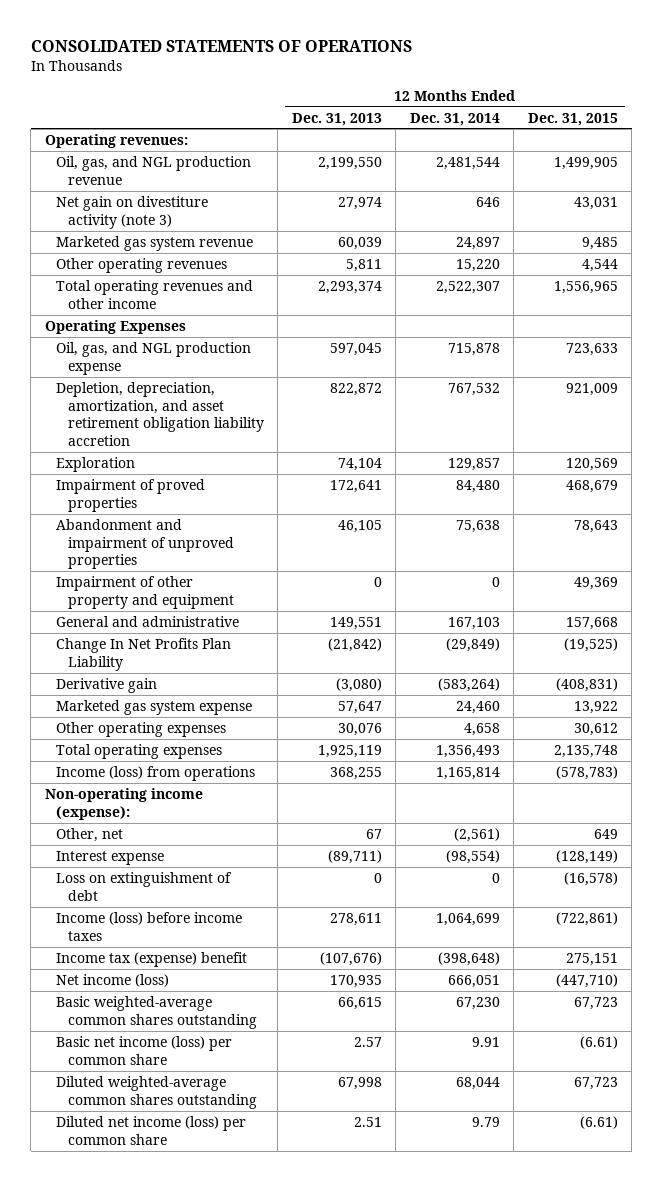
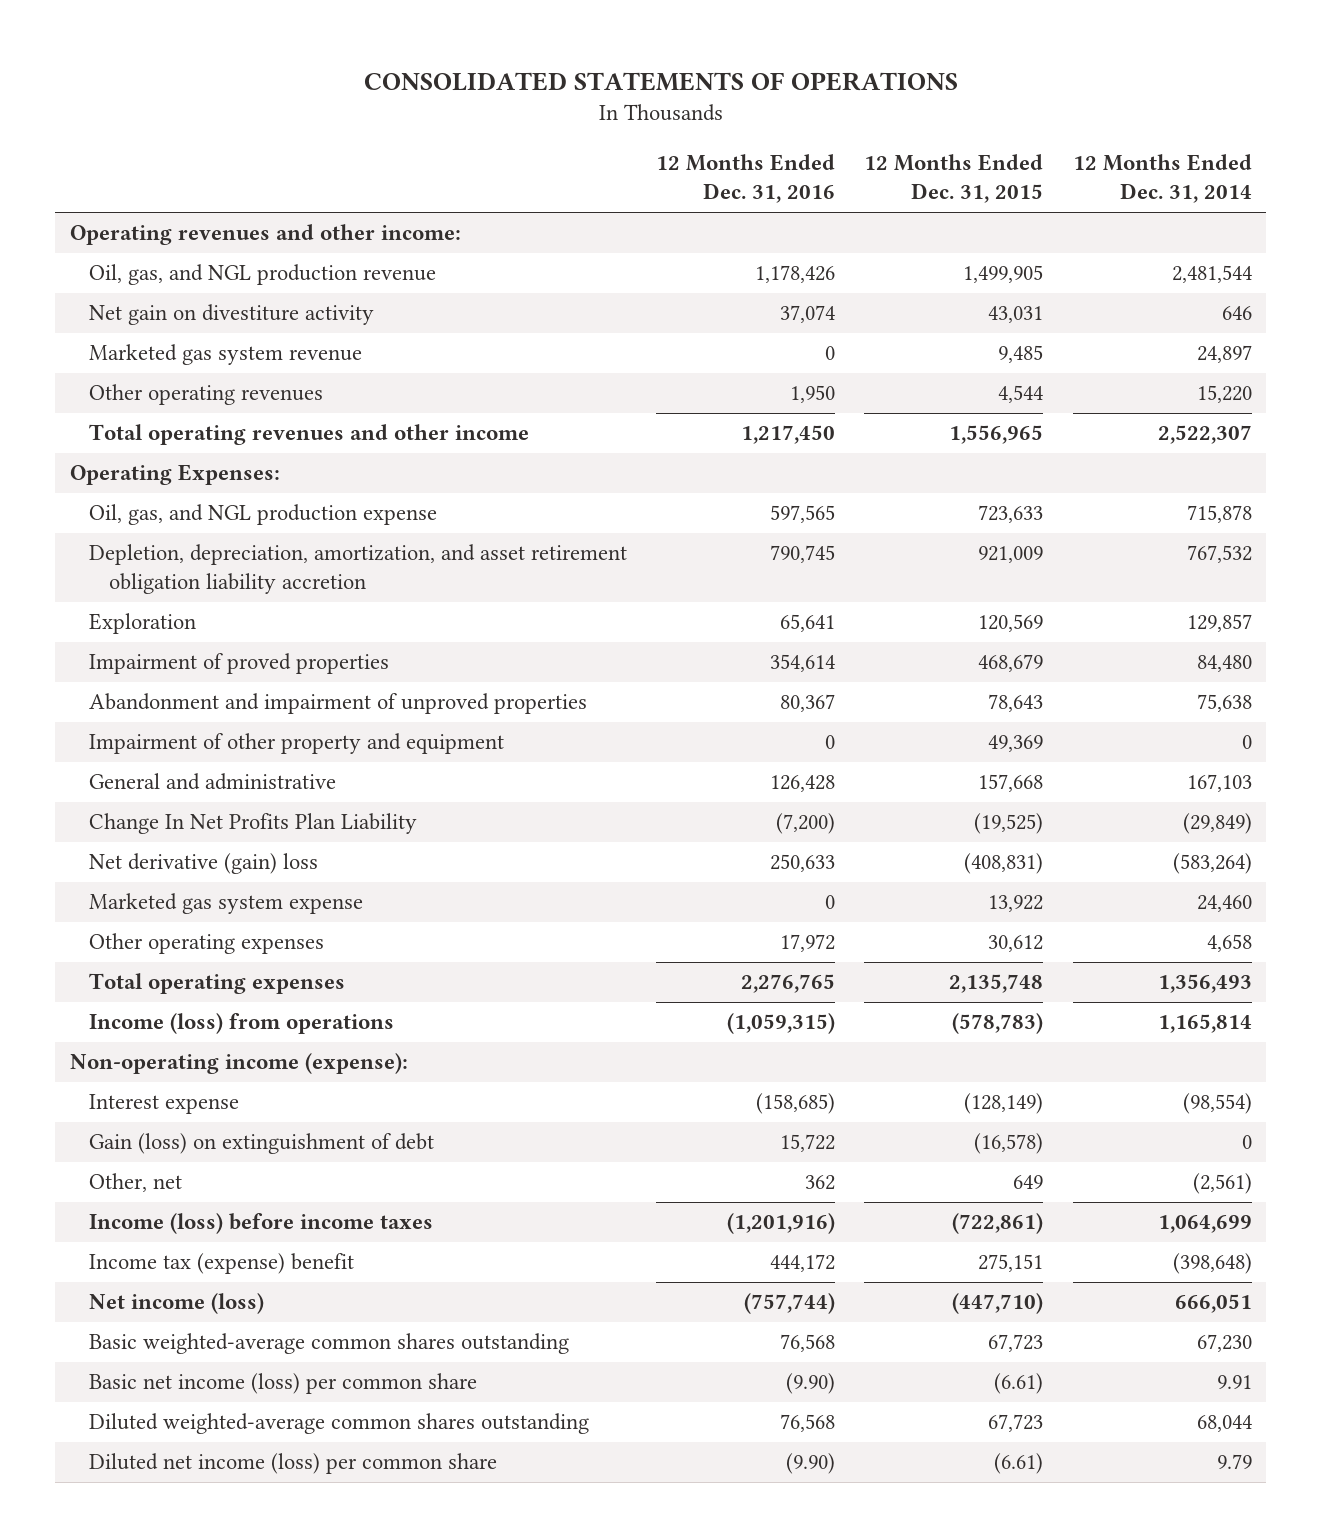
- | 12 Months Ended Dec. 31, 2013 | 12 Months Ended Dec. 31, 2014 | 12 Months Ended Dec. 31, 2015
+ | 12 Months Ended Dec. 31, 2016 | 12 Months Ended Dec. 31, 2015 | 12 Months Ended Dec. 31, 2014
- Operating revenues:
+ Operating revenues and other income:
- Net gain on divestiture activity (note 3) | 27,974 | 646 | 43,031
+ Net gain on divestiture activity | 37,074 | 43,031 | 646
- Operating Expenses
+ Operating Expenses:
- Derivative gain | (3,080) | (583,264) | (408,831)
+ Net derivative (gain) loss | 250,633 | (408,831) | (583,264)
- Loss on extinguishment of debt | 0 | 0 | (16,578)
+ Gain (loss) on extinguishment of debt | 15,722 | (16,578) | 0
moved down: Other, net | 362 | 649 | (2,561)

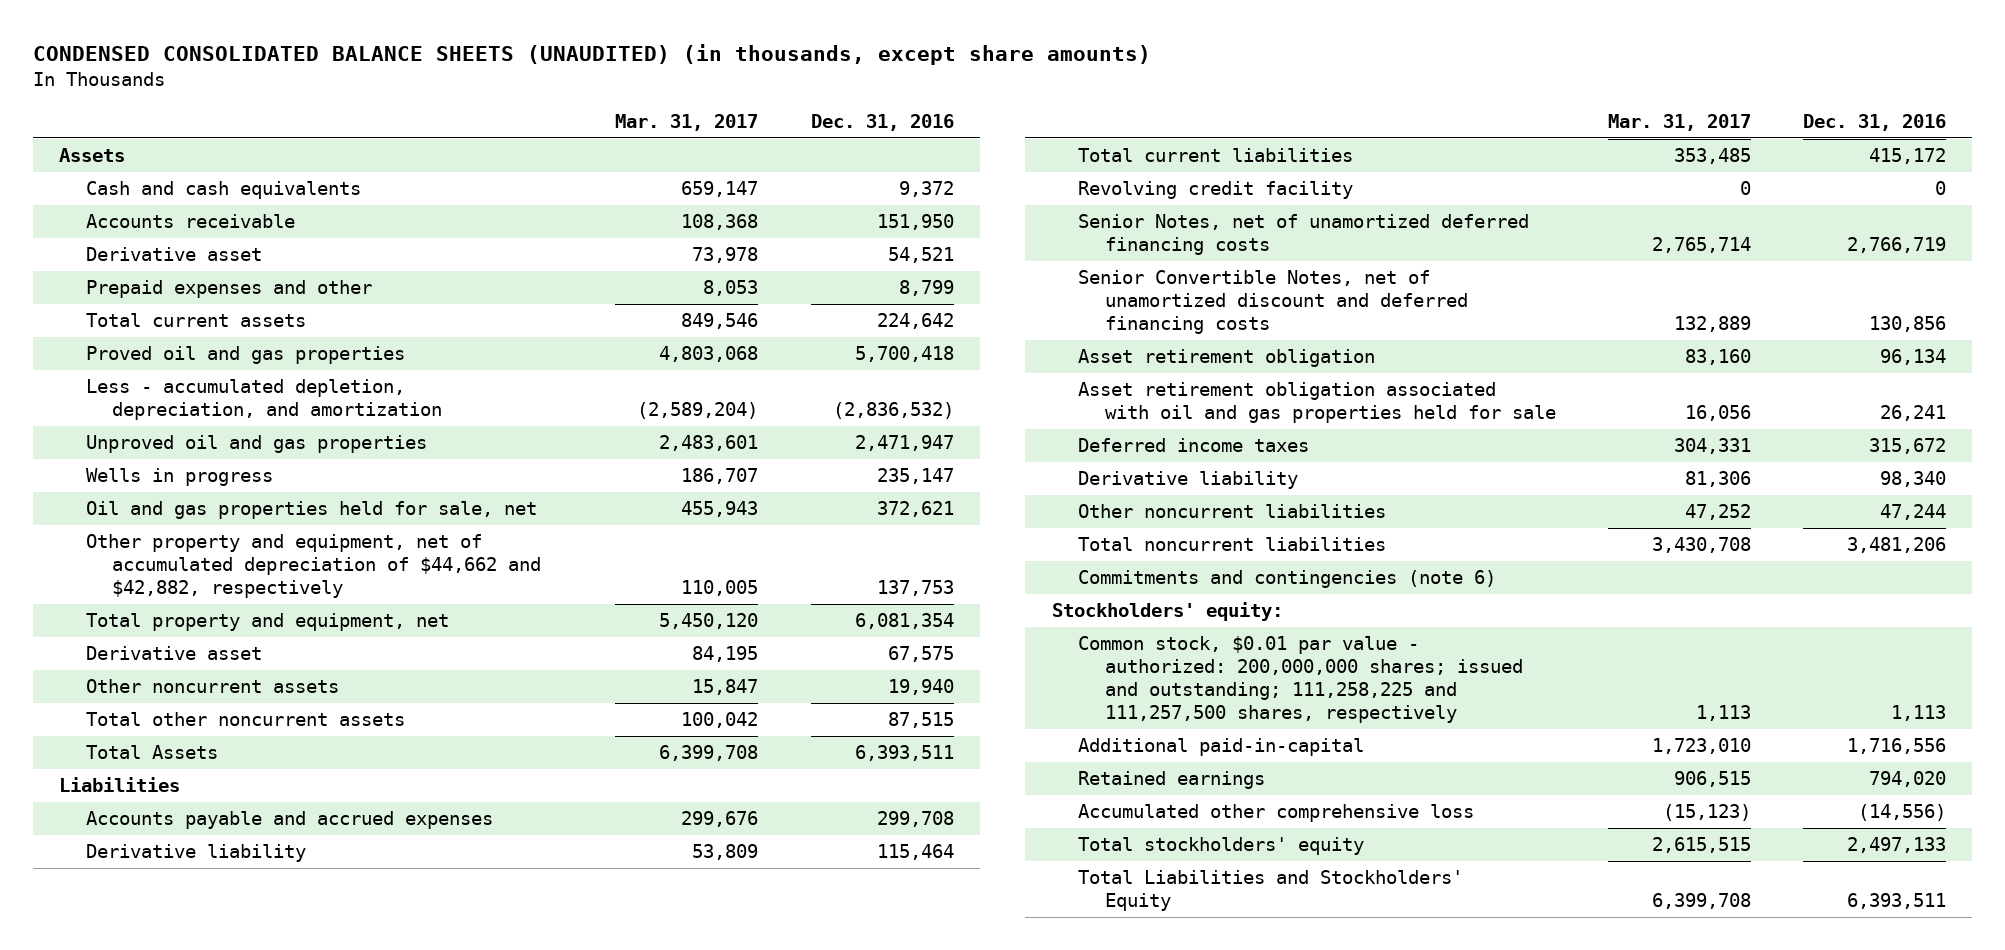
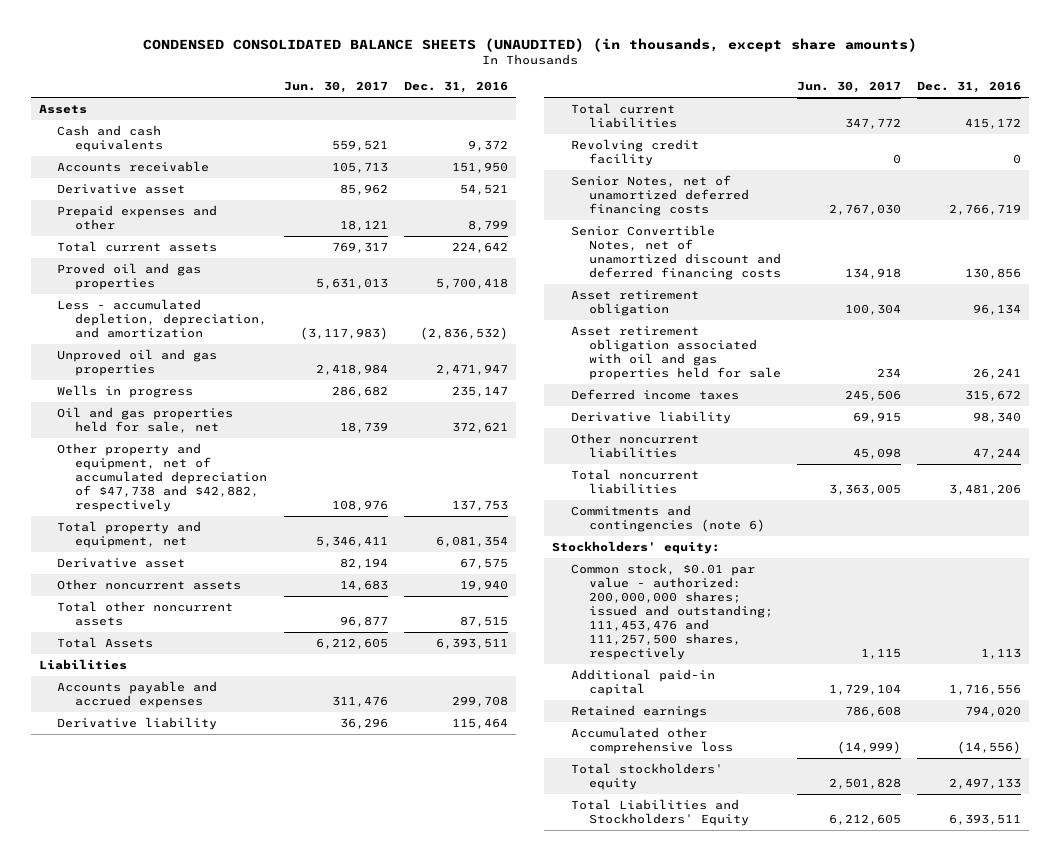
- | Mar. 31, 2017 | Dec. 31, 2016
+ | Jun. 30, 2017 | Dec. 31, 2016
- Other property and equipment, net of accumulated depreciation of $44,662 and $42,882, respectively | 110,005 | 137,753
+ Other property and equipment, net of accumulated depreciation of $47,738 and $42,882, respectively | 108,976 | 137,753
- Common stock, $0.01 par value - authorized: 200,000,000 shares; issued and outstanding; 111,258,225 and 111,257,500 shares, respectively | 1,113 | 1,113
- Additional paid-in-capital | 1,723,010 | 1,716,556
+ Common stock, $0.01 par value - authorized: 200,000,000 shares; issued and outstanding; 111,453,476 and 111,257,500 shares, respectively | 1,115 | 1,113
+ Additional paid-in capital | 1,729,104 | 1,716,556

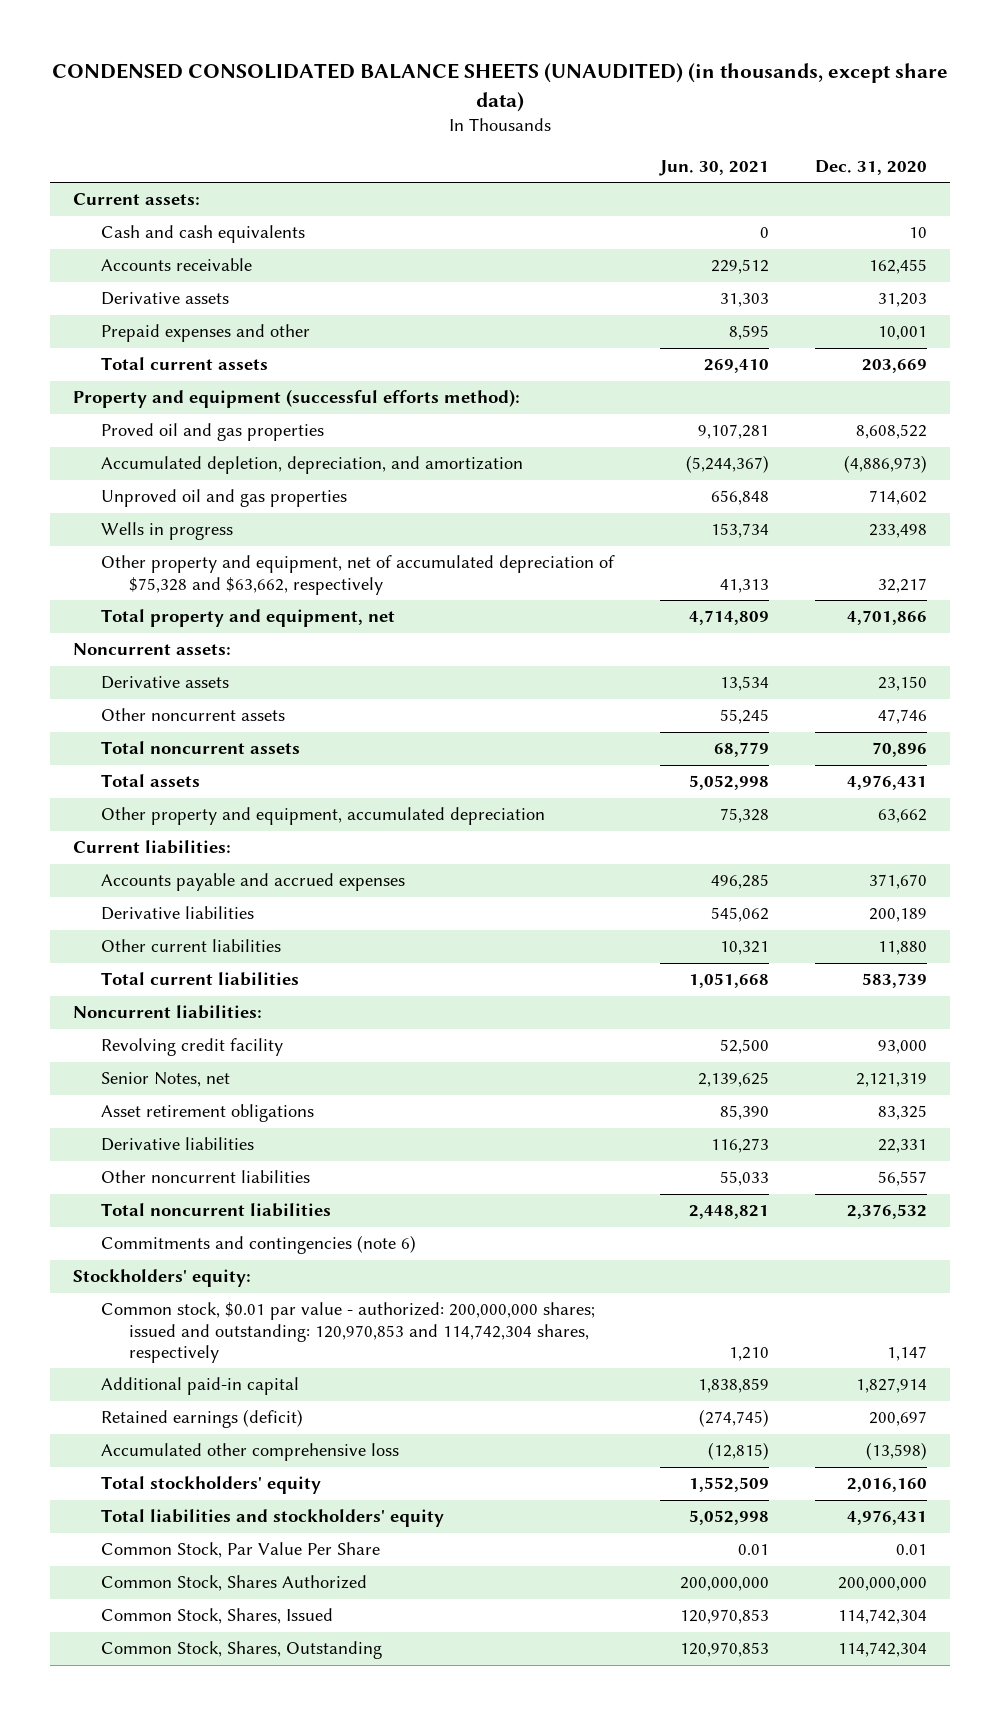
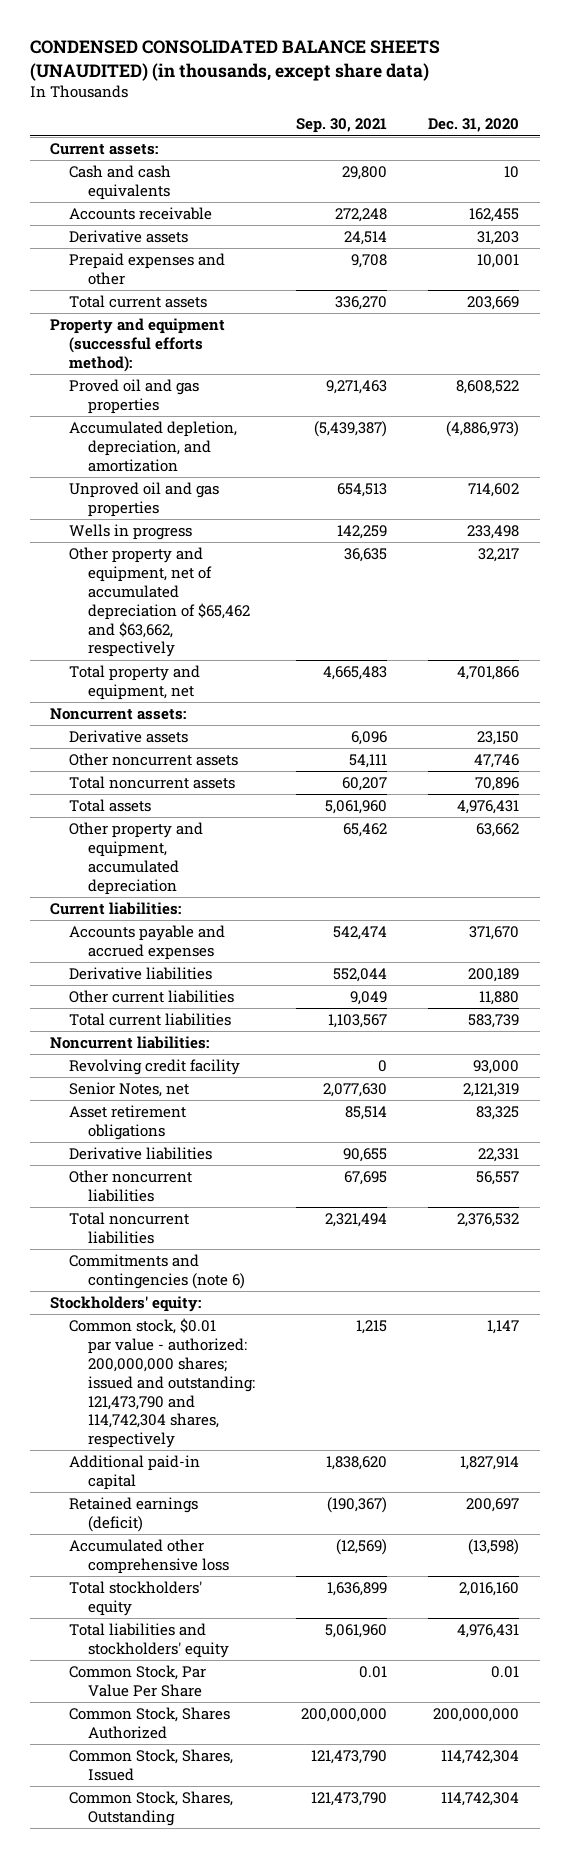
- | Jun. 30, 2021 | Dec. 31, 2020
+ | Sep. 30, 2021 | Dec. 31, 2020
- Other property and equipment, net of accumulated depreciation of $75,328 and $63,662, respectively | 41,313 | 32,217
+ Other property and equipment, net of accumulated depreciation of $65,462 and $63,662, respectively | 36,635 | 32,217
- Common stock, $0.01 par value - authorized: 200,000,000 shares; issued and outstanding: 120,970,853 and 114,742,304 shares, respectively | 1,210 | 1,147
+ Common stock, $0.01 par value - authorized: 200,000,000 shares; issued and outstanding: 121,473,790 and 114,742,304 shares, respectively | 1,215 | 1,147

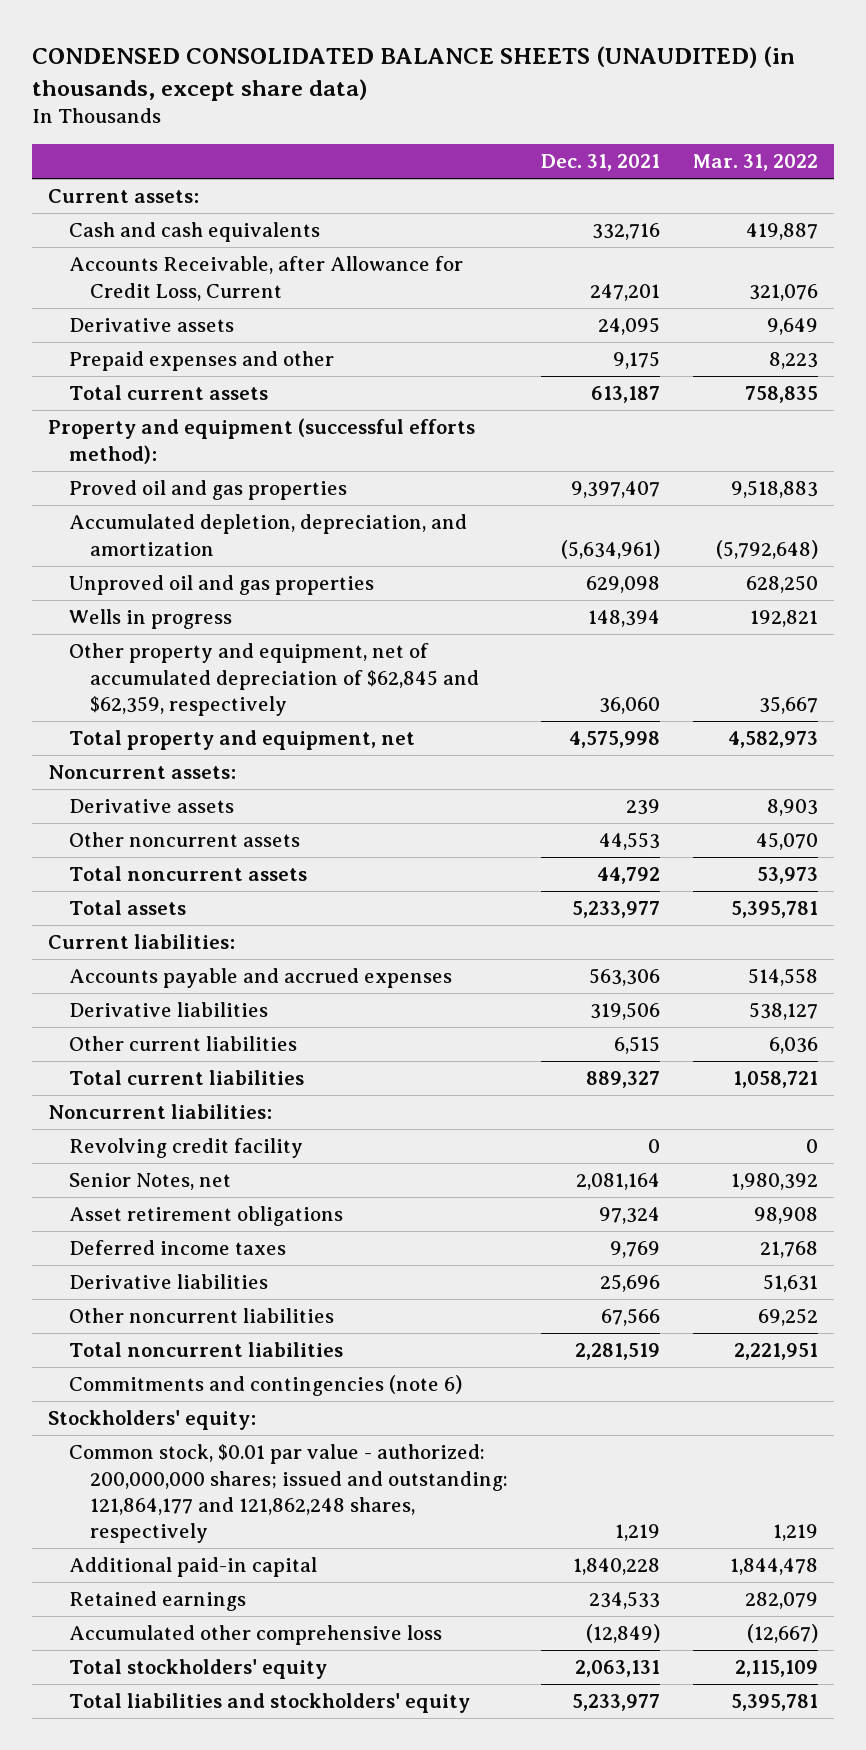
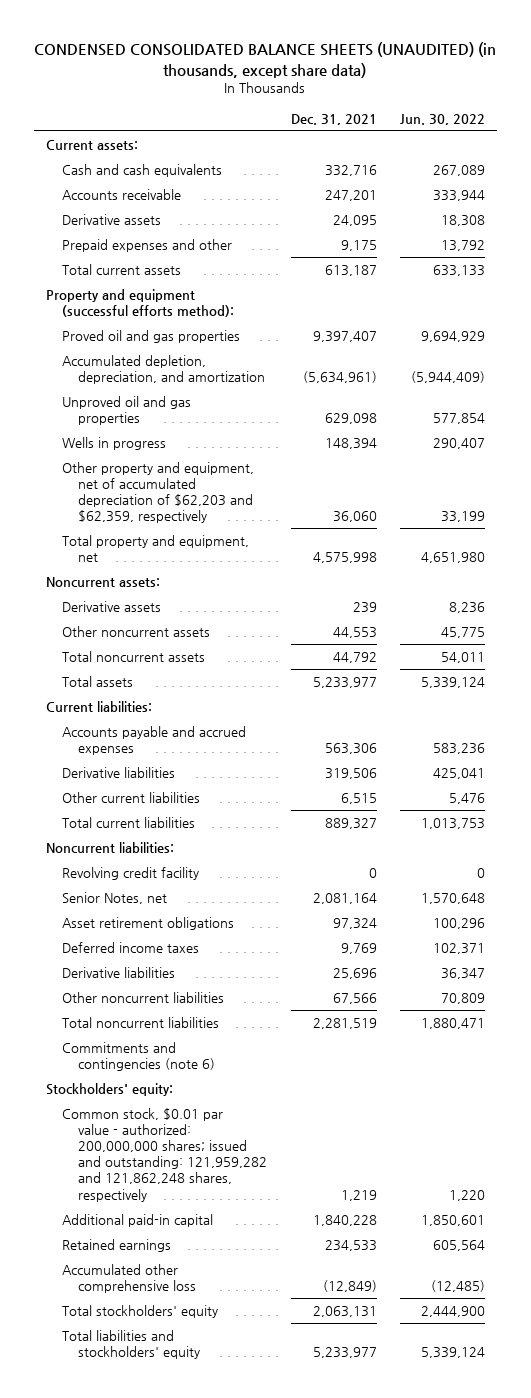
- | Dec. 31, 2021 | Mar. 31, 2022
+ | Dec. 31, 2021 | Jun. 30, 2022
- Accounts Receivable, after Allowance for Credit Loss, Current | 247,201 | 321,076
+ Accounts receivable | 247,201 | 333,944
- Other property and equipment, net of accumulated depreciation of $62,845 and $62,359, respectively | 36,060 | 35,667
+ Other property and equipment, net of accumulated depreciation of $62,203 and $62,359, respectively | 36,060 | 33,199
- Common stock, $0.01 par value - authorized: 200,000,000 shares; issued and outstanding: 121,864,177 and 121,862,248 shares, respectively | 1,219 | 1,219
+ Common stock, $0.01 par value - authorized: 200,000,000 shares; issued and outstanding: 121,959,282 and 121,862,248 shares, respectively | 1,219 | 1,220

